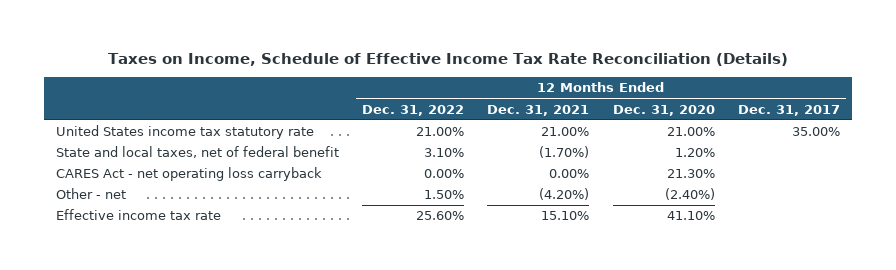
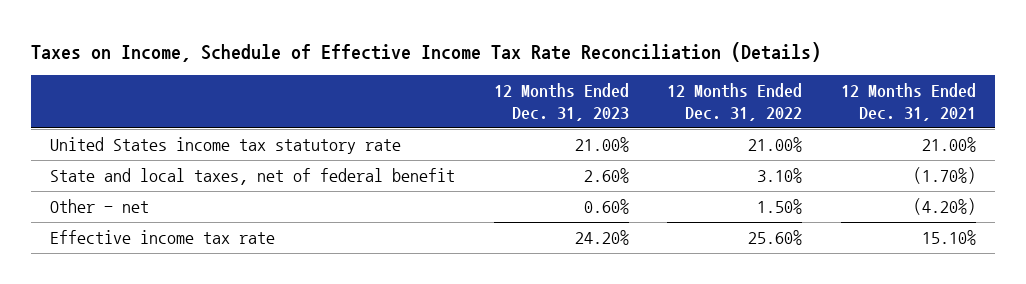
- | 12 Months Ended Dec. 31, 2022 | 12 Months Ended Dec. 31, 2021 | 12 Months Ended Dec. 31, 2020 | 12 Months Ended Dec. 31, 2017
+ | 12 Months Ended Dec. 31, 2023 | 12 Months Ended Dec. 31, 2022 | 12 Months Ended Dec. 31, 2021
- CARES Act - net operating loss carryback | 0.00% | 0.00% | 21.30% |

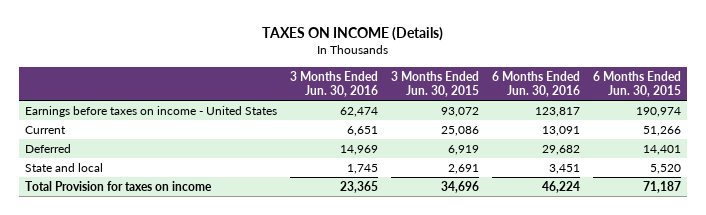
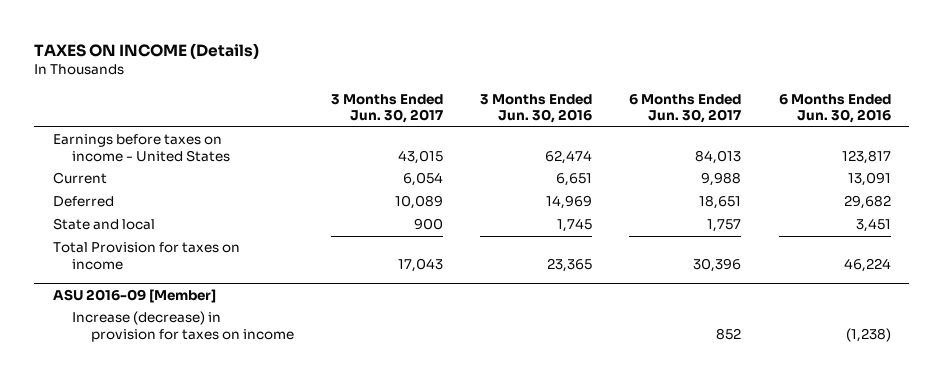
- | 3 Months Ended Jun. 30, 2016 | 3 Months Ended Jun. 30, 2015 | 6 Months Ended Jun. 30, 2016 | 6 Months Ended Jun. 30, 2015
+ | 3 Months Ended Jun. 30, 2017 | 3 Months Ended Jun. 30, 2016 | 6 Months Ended Jun. 30, 2017 | 6 Months Ended Jun. 30, 2016
+ ASU 2016-09 [Member]
+ Increase (decrease) in provision for taxes on income | | | 852 | (1,238)

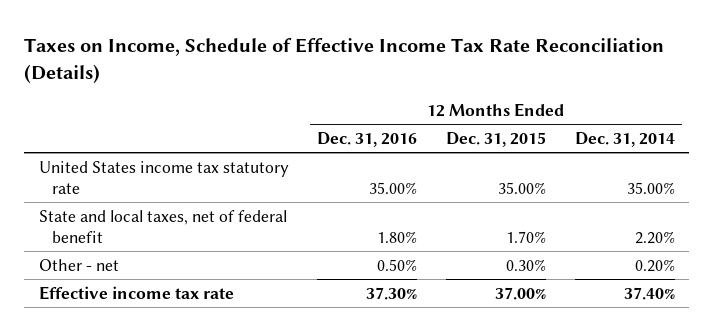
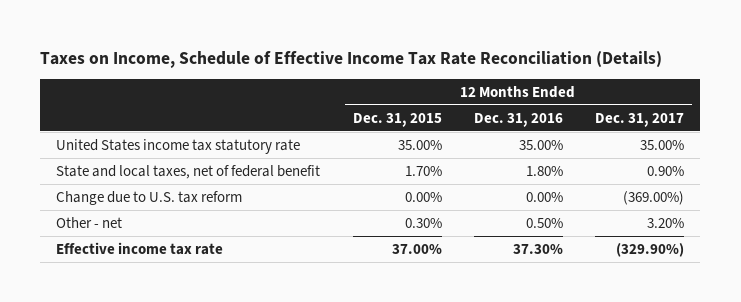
- | 12 Months Ended Dec. 31, 2016 | 12 Months Ended Dec. 31, 2015 | 12 Months Ended Dec. 31, 2014
+ | 12 Months Ended Dec. 31, 2015 | 12 Months Ended Dec. 31, 2016 | 12 Months Ended Dec. 31, 2017
+ Change due to U.S. tax reform | 0.00% | 0.00% | (369.00%)

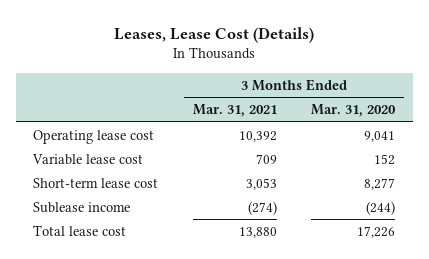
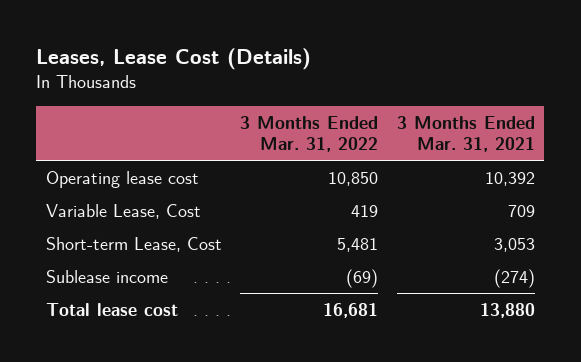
- | 3 Months Ended Mar. 31, 2021 | 3 Months Ended Mar. 31, 2020
+ | 3 Months Ended Mar. 31, 2022 | 3 Months Ended Mar. 31, 2021
- Variable lease cost | 709 | 152
- Short-term lease cost | 3,053 | 8,277
+ Variable Lease, Cost | 419 | 709
+ Short-term Lease, Cost | 5,481 | 3,053

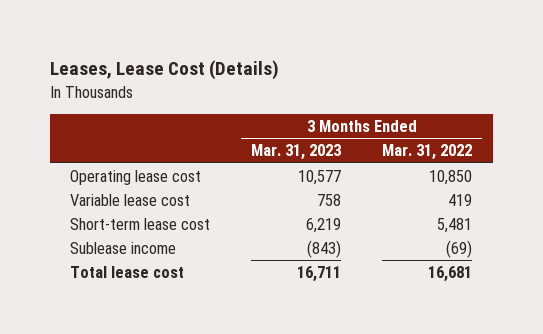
- | 3 Months Ended Mar. 31, 2022 | 3 Months Ended Mar. 31, 2021
+ | 3 Months Ended Mar. 31, 2023 | 3 Months Ended Mar. 31, 2022
- Variable Lease, Cost | 419 | 709
- Short-term Lease, Cost | 5,481 | 3,053
+ Variable lease cost | 758 | 419
+ Short-term lease cost | 6,219 | 5,481

